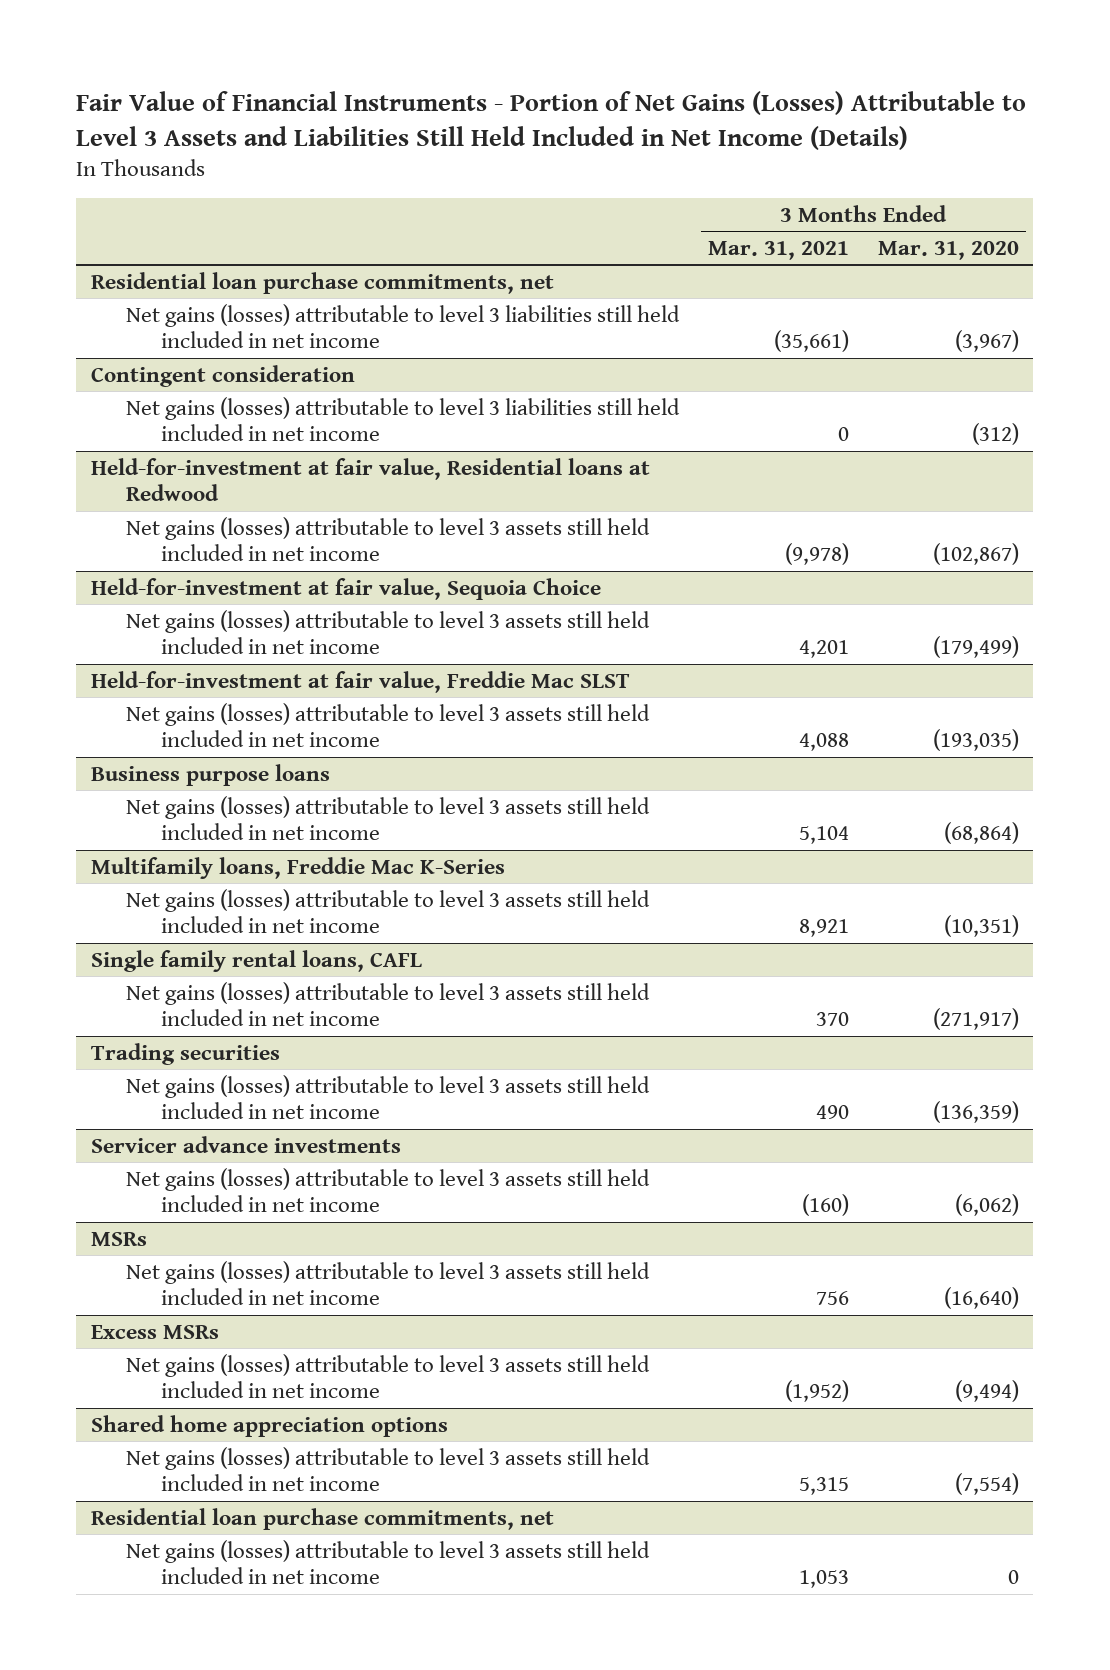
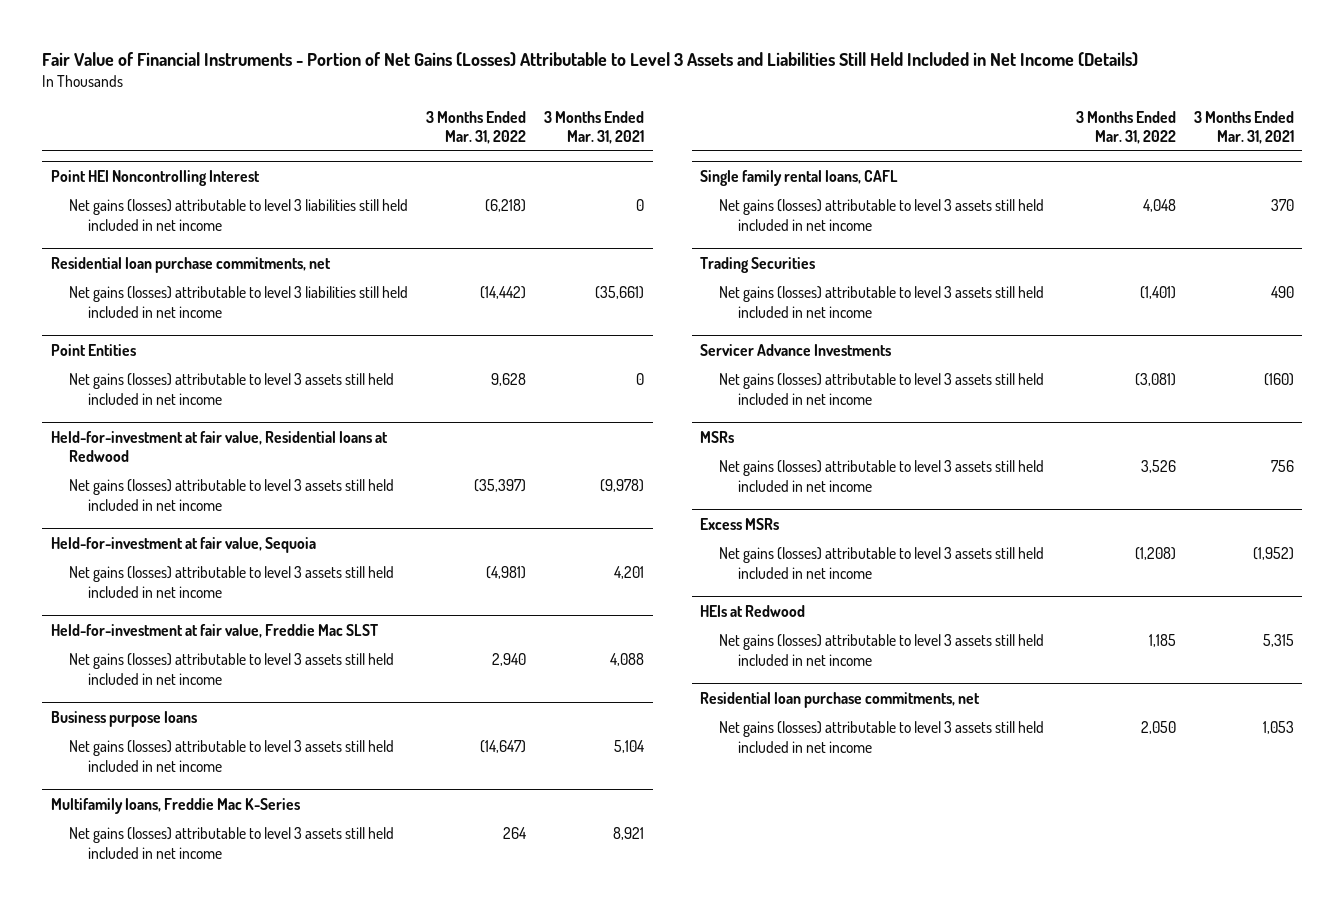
- | 3 Months Ended Mar. 31, 2021 | 3 Months Ended Mar. 31, 2020
+ | 3 Months Ended Mar. 31, 2022 | 3 Months Ended Mar. 31, 2021
+ Point HEI Noncontrolling Interest
+ Net gains (losses) attributable to level 3 liabilities still held included in net income | (6,218) | 0
- Contingent consideration
- Net gains (losses) attributable to level 3 liabilities still held included in net income | 0 | (312)
+ Point Entities
+ Net gains (losses) attributable to level 3 assets still held included in net income | 9,628 | 0
- Held-for-investment at fair value, Sequoia Choice
+ Held-for-investment at fair value, Sequoia
- Trading securities
+ Trading Securities
- Servicer advance investments
+ Servicer Advance Investments
- Shared home appreciation options
+ HEIs at Redwood

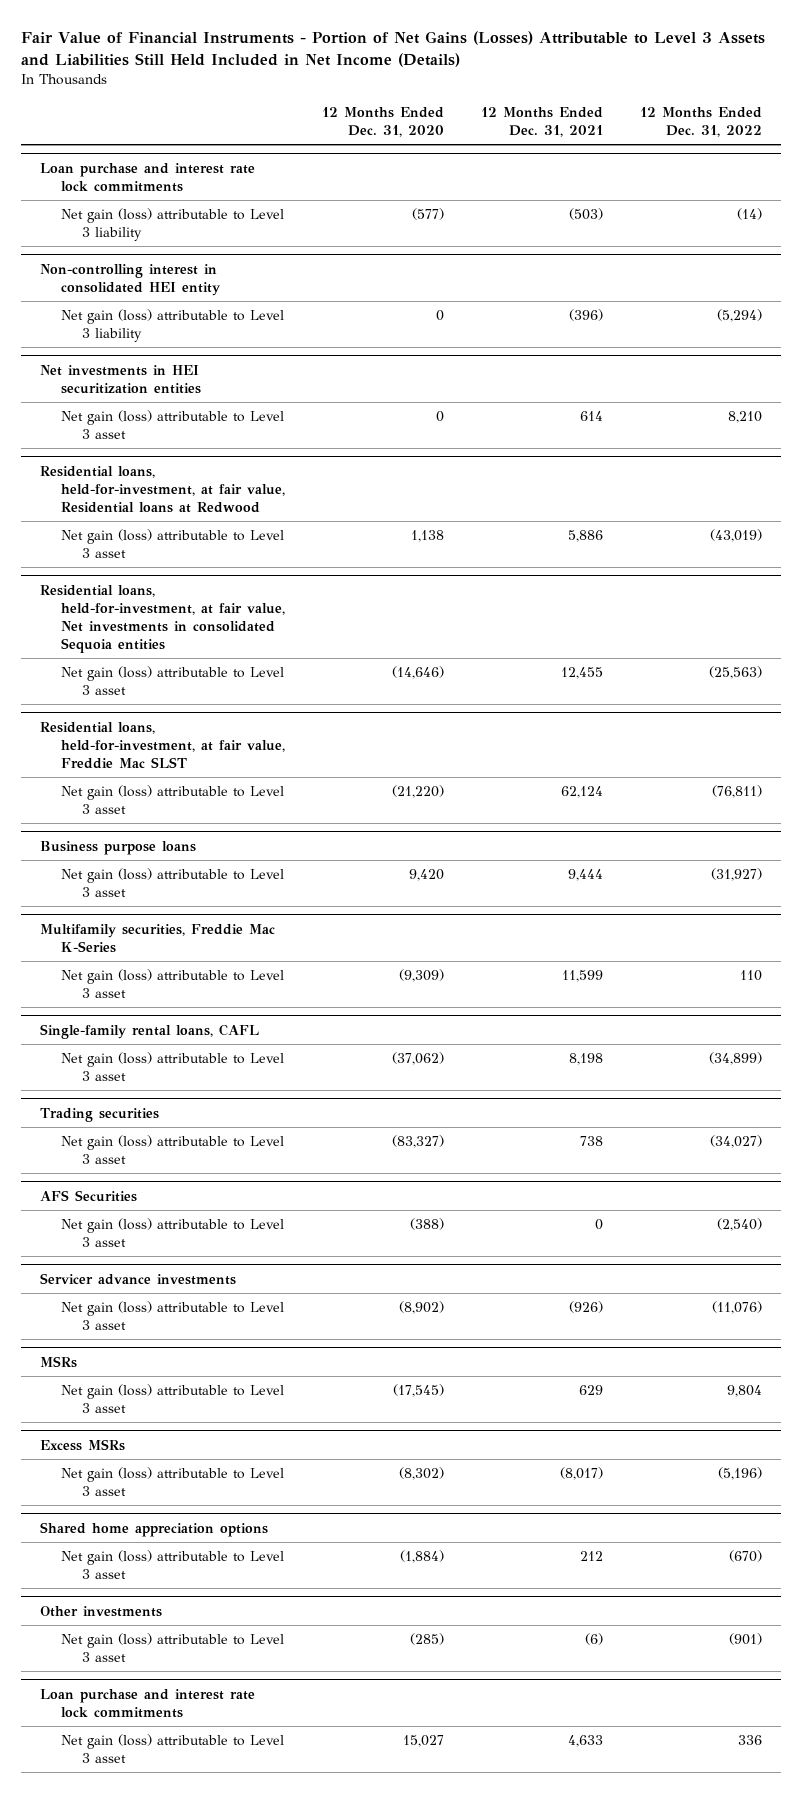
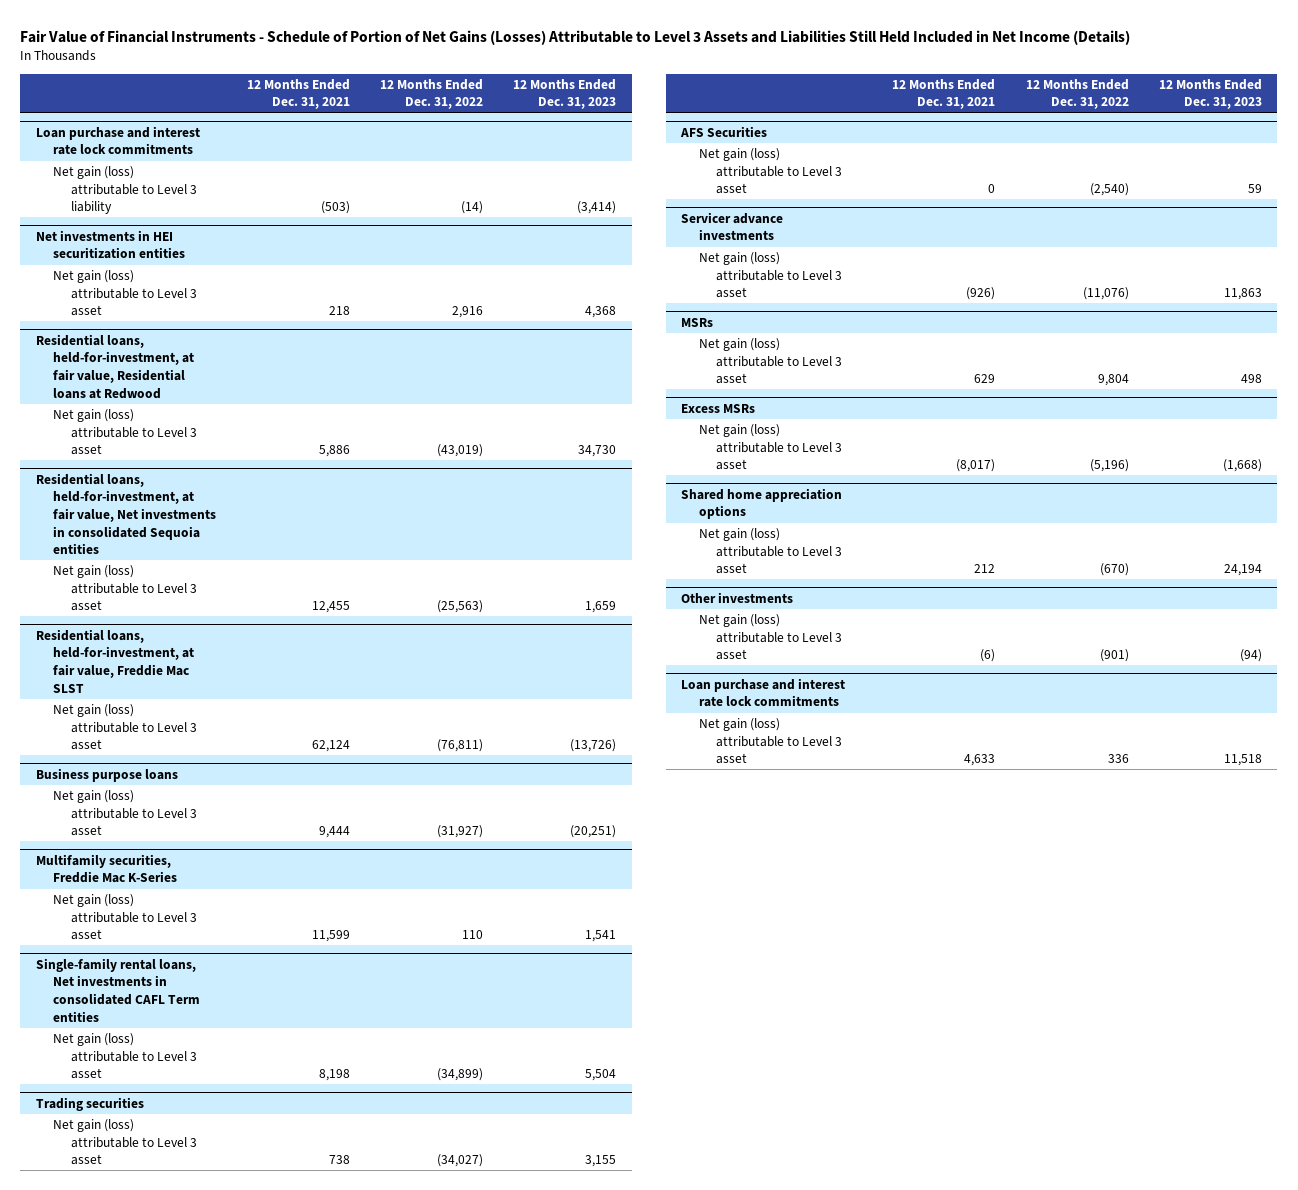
- Fair Value of Financial Instruments - Portion of Net Gains (Losses) Attributable to Level 3 Assets and Liabilities Still Held Included in Net Income (Details)
+ Fair Value of Financial Instruments - Schedule of Portion of Net Gains (Losses) Attributable to Level 3 Assets and Liabilities Still Held Included in Net Income (Details)
- | 12 Months Ended Dec. 31, 2020 | 12 Months Ended Dec. 31, 2021 | 12 Months Ended Dec. 31, 2022
+ | 12 Months Ended Dec. 31, 2021 | 12 Months Ended Dec. 31, 2022 | 12 Months Ended Dec. 31, 2023
- Non-controlling interest in consolidated HEI entity
- Net gain (loss) attributable to Level 3 liability | 0 | (396) | (5,294)
@ Net investments in HEI securitization entities
- Net gain (loss) attributable to Level 3 asset | 0 | 614 | 8,210
+ Net gain (loss) attributable to Level 3 asset | 218 | 2,916 | 4,368
- Single-family rental loans, CAFL
+ Single-family rental loans, Net investments in consolidated CAFL Term entities

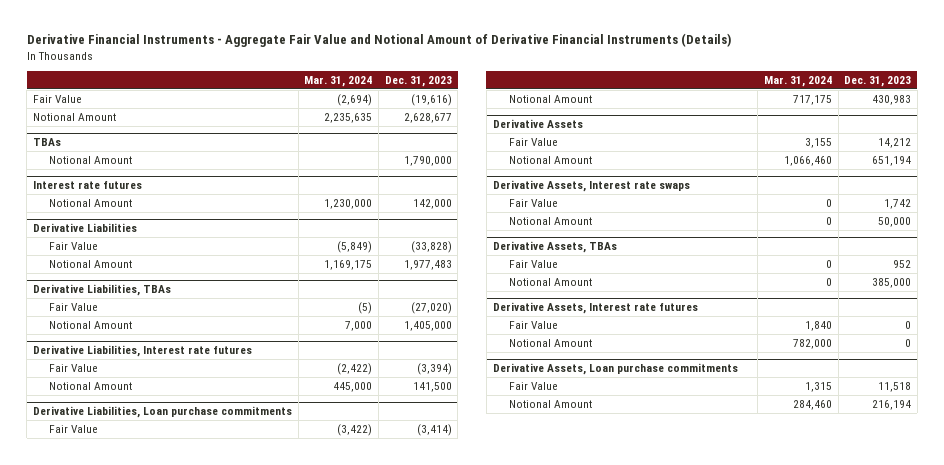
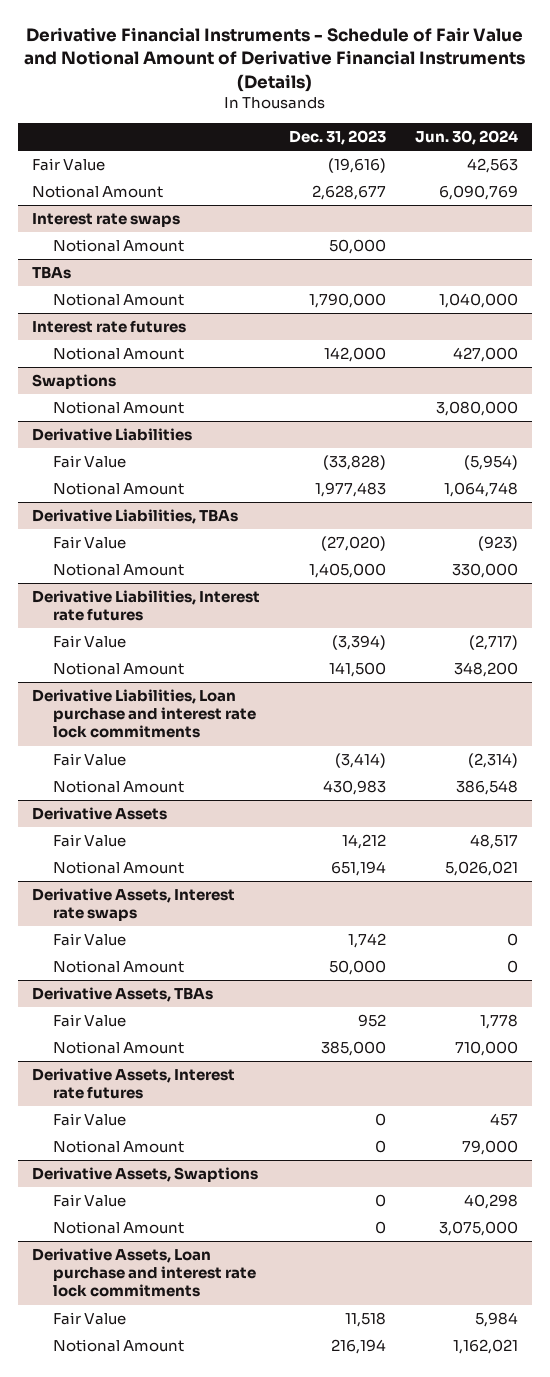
- Derivative Financial Instruments - Aggregate Fair Value and Notional Amount of Derivative Financial Instruments (Details)
+ Derivative Financial Instruments - Schedule of Fair Value and Notional Amount of Derivative Financial Instruments (Details)
- | Mar. 31, 2024 | Dec. 31, 2023
+ | Dec. 31, 2023 | Jun. 30, 2024
+ Interest rate swaps
+ Notional Amount | 50,000 |
+ Swaptions
+ Notional Amount | | 3,080,000
- Derivative Liabilities, Loan purchase commitments
+ Derivative Liabilities, Loan purchase and interest rate lock commitments
- Derivative Assets, Loan purchase commitments
+ Derivative Assets, Swaptions
+ Fair Value | 0 | 40,298
+ Notional Amount | 0 | 3,075,000
+ Derivative Assets, Loan purchase and interest rate lock commitments

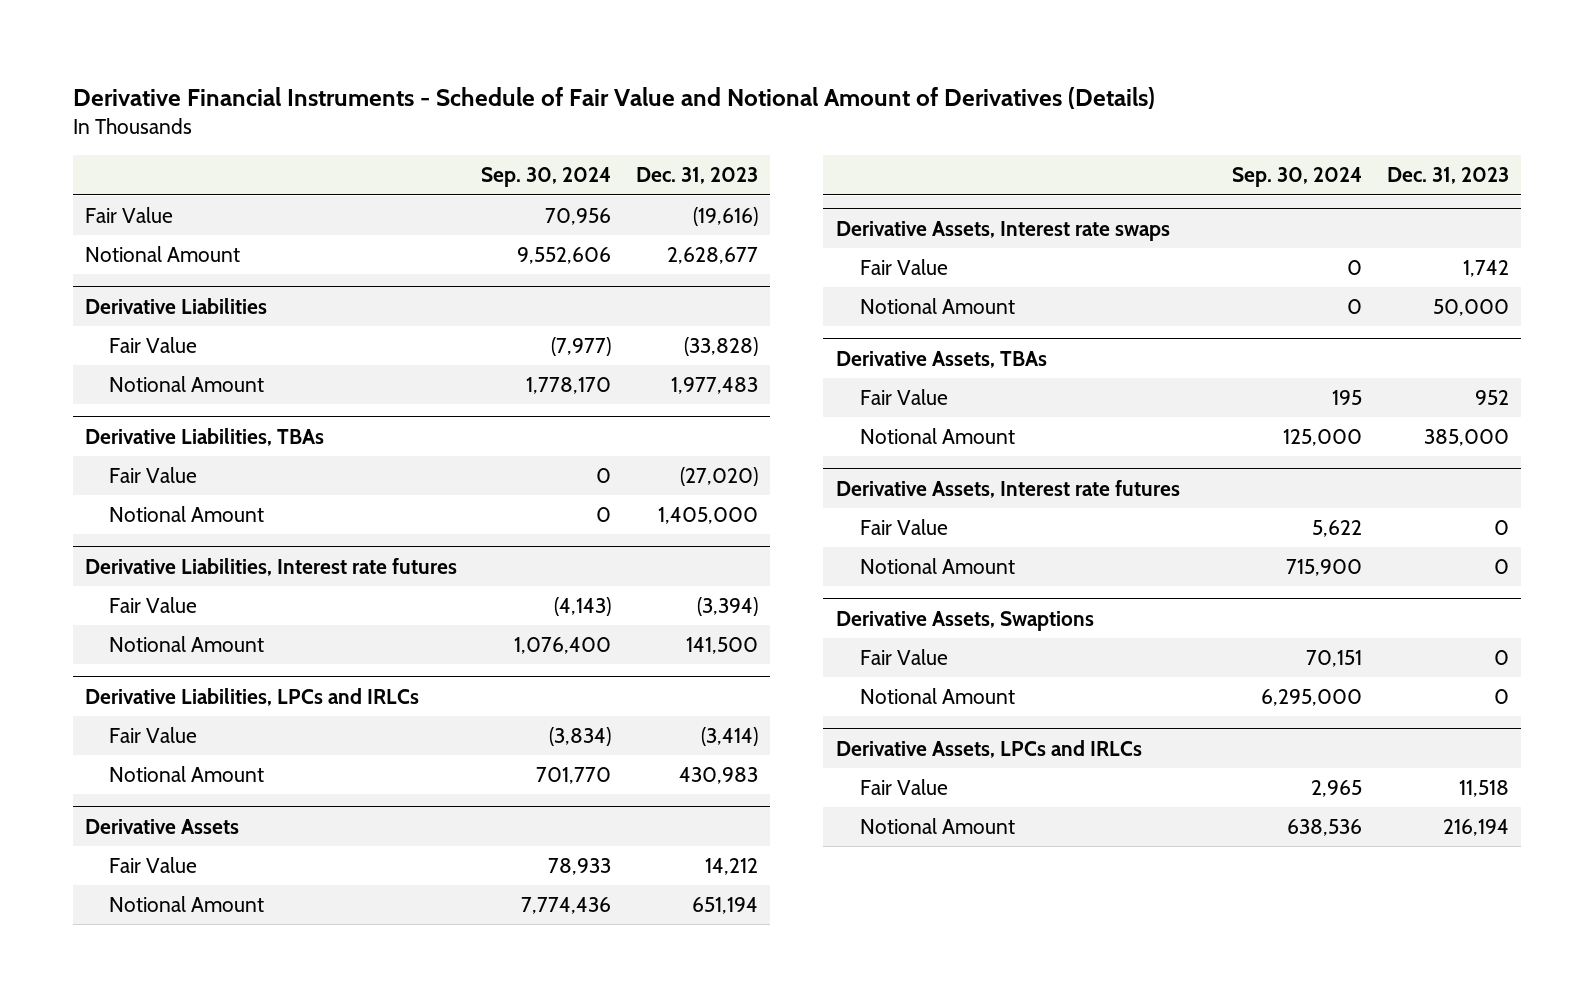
- Derivative Financial Instruments - Schedule of Fair Value and Notional Amount of Derivative Financial Instruments (Details)
+ Derivative Financial Instruments - Schedule of Fair Value and Notional Amount of Derivatives (Details)
- | Dec. 31, 2023 | Jun. 30, 2024
+ | Sep. 30, 2024 | Dec. 31, 2023
- Interest rate swaps
- Notional Amount | 50,000 |
- TBAs
- Notional Amount | 1,790,000 | 1,040,000
- Interest rate futures
- Notional Amount | 142,000 | 427,000
- Swaptions
- Notional Amount | | 3,080,000
- Derivative Liabilities, Loan purchase and interest rate lock commitments
+ Derivative Liabilities, LPCs and IRLCs
- Derivative Assets, Loan purchase and interest rate lock commitments
+ Derivative Assets, LPCs and IRLCs

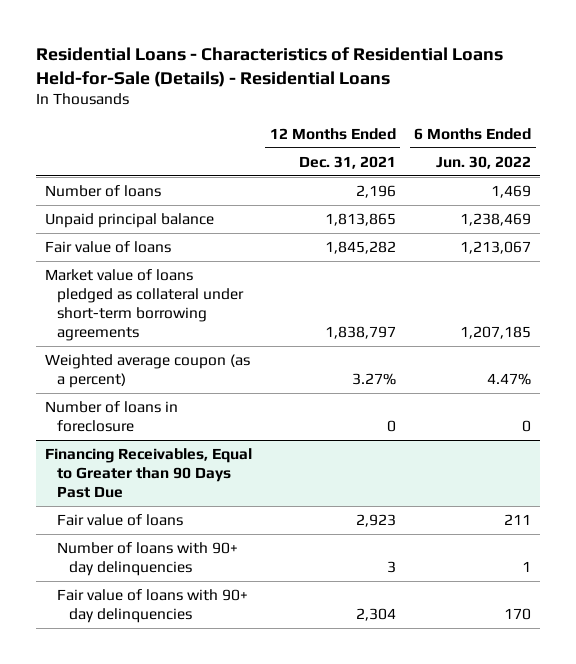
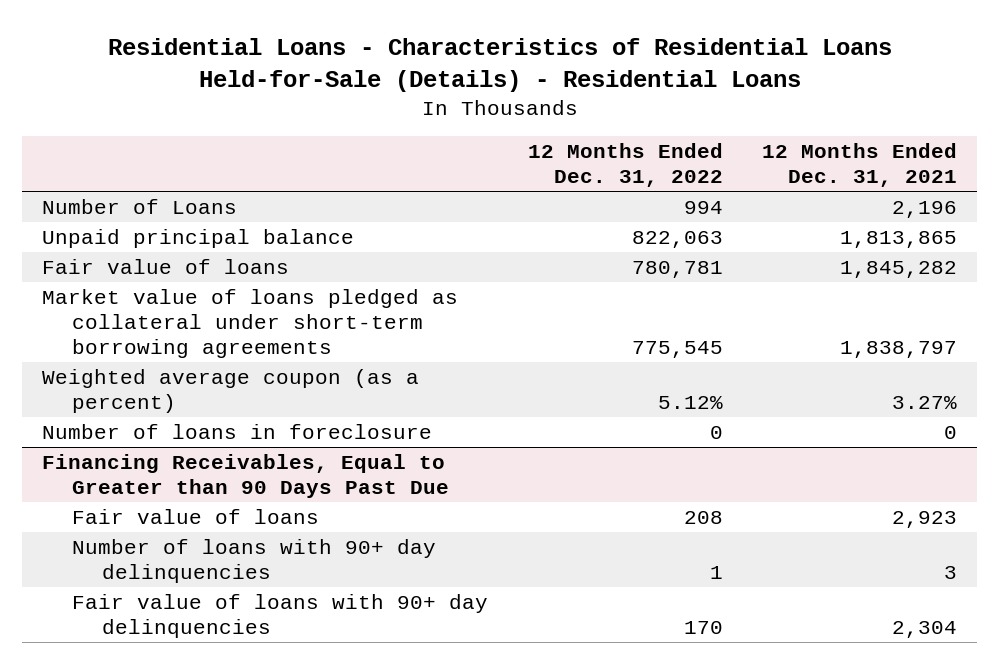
- | 12 Months Ended Dec. 31, 2021 | 6 Months Ended Jun. 30, 2022
+ | 12 Months Ended Dec. 31, 2022 | 12 Months Ended Dec. 31, 2021
- Number of loans | 2,196 | 1,469
+ Number of Loans | 994 | 2,196

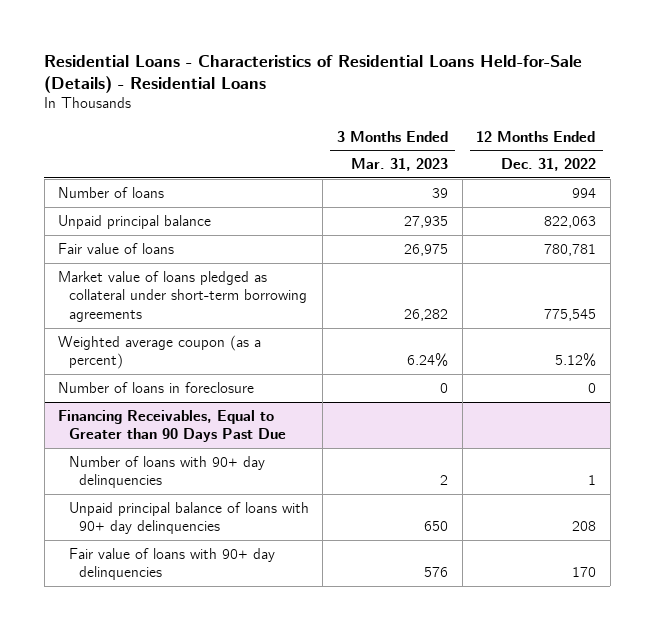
- | 12 Months Ended Dec. 31, 2022 | 12 Months Ended Dec. 31, 2021
+ | 3 Months Ended Mar. 31, 2023 | 12 Months Ended Dec. 31, 2022
- Number of Loans | 994 | 2,196
+ Number of loans | 39 | 994
@ Financing Receivables, Equal to Greater than 90 Days Past Due
- Fair value of loans | 208 | 2,923
+ Unpaid principal balance of loans with 90+ day delinquencies | 650 | 208

